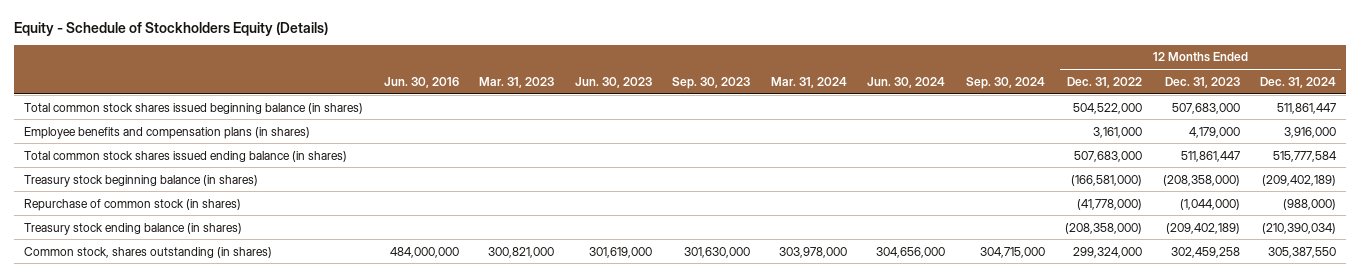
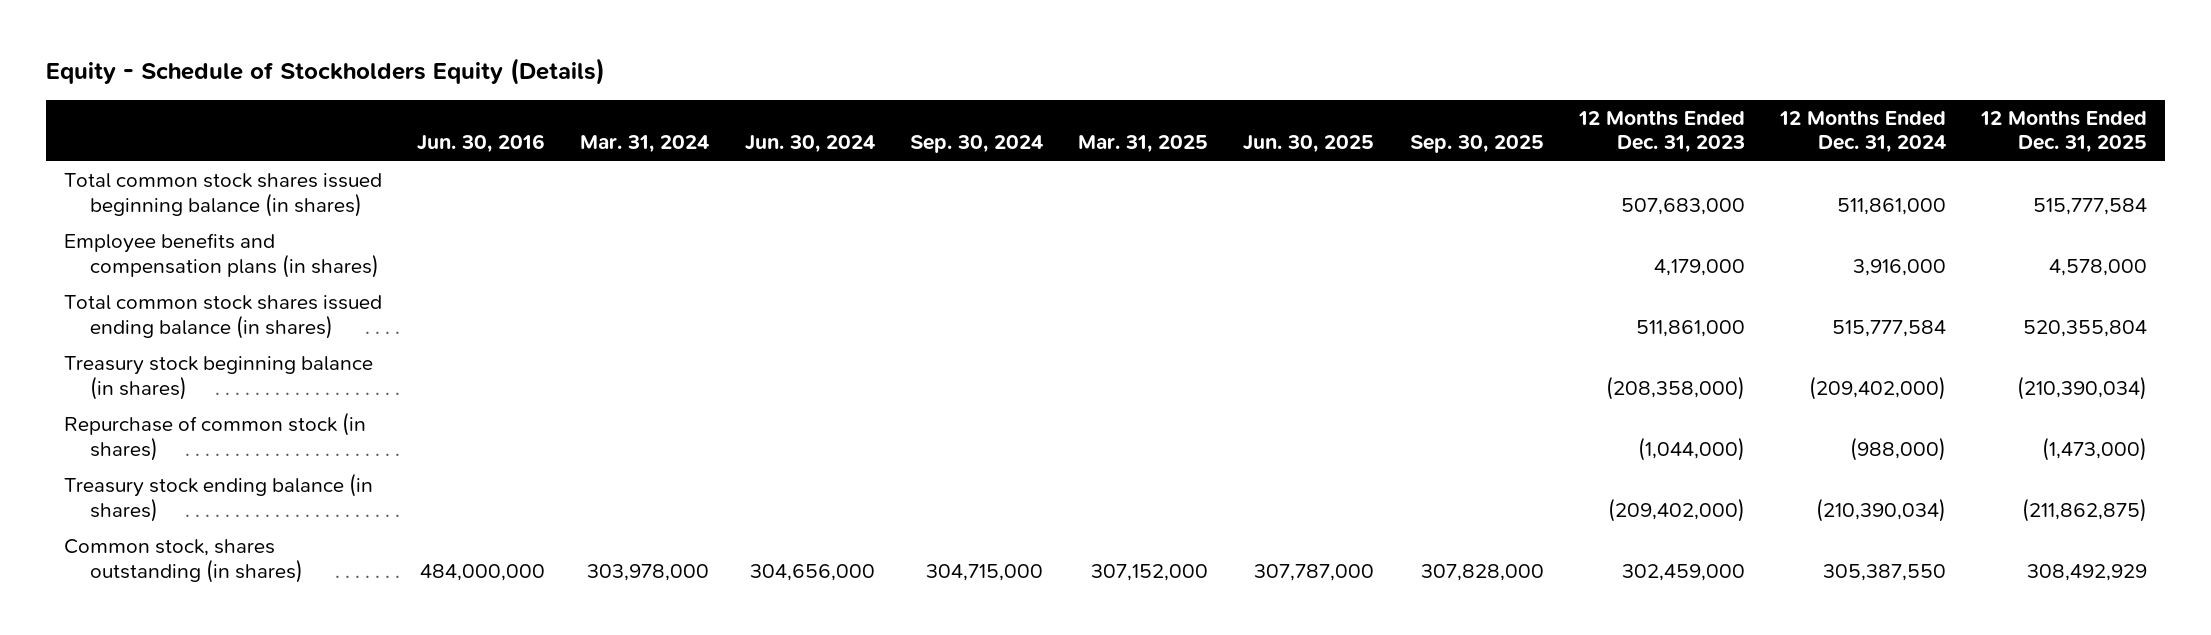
- | Jun. 30, 2016 | Mar. 31, 2023 | Jun. 30, 2023 | Sep. 30, 2023 | Mar. 31, 2024 | Jun. 30, 2024 | Sep. 30, 2024 | 12 Months Ended Dec. 31, 2022 | 12 Months Ended Dec. 31, 2023 | 12 Months Ended Dec. 31, 2024
+ | Jun. 30, 2016 | Mar. 31, 2024 | Jun. 30, 2024 | Sep. 30, 2024 | Mar. 31, 2025 | Jun. 30, 2025 | Sep. 30, 2025 | 12 Months Ended Dec. 31, 2023 | 12 Months Ended Dec. 31, 2024 | 12 Months Ended Dec. 31, 2025
- Total common stock shares issued beginning balance (in shares) | | | | | | | | 504,522,000 | 507,683,000 | 511,861,447
+ Total common stock shares issued beginning balance (in shares) | | | | | | | | 507,683,000 | 511,861,000 | 515,777,584
- Total common stock shares issued ending balance (in shares) | | | | | | | | 507,683,000 | 511,861,447 | 515,777,584
- Treasury stock beginning balance (in shares) | | | | | | | | (166,581,000) | (208,358,000) | (209,402,189)
+ Total common stock shares issued ending balance (in shares) | | | | | | | | 511,861,000 | 515,777,584 | 520,355,804
+ Treasury stock beginning balance (in shares) | | | | | | | | (208,358,000) | (209,402,000) | (210,390,034)
- Treasury stock ending balance (in shares) | | | | | | | | (208,358,000) | (209,402,189) | (210,390,034)
- Common stock, shares outstanding (in shares) | 484,000,000 | 300,821,000 | 301,619,000 | 301,630,000 | 303,978,000 | 304,656,000 | 304,715,000 | 299,324,000 | 302,459,258 | 305,387,550
+ Treasury stock ending balance (in shares) | | | | | | | | (209,402,000) | (210,390,034) | (211,862,875)
+ Common stock, shares outstanding (in shares) | 484,000,000 | 303,978,000 | 304,656,000 | 304,715,000 | 307,152,000 | 307,787,000 | 307,828,000 | 302,459,000 | 305,387,550 | 308,492,929

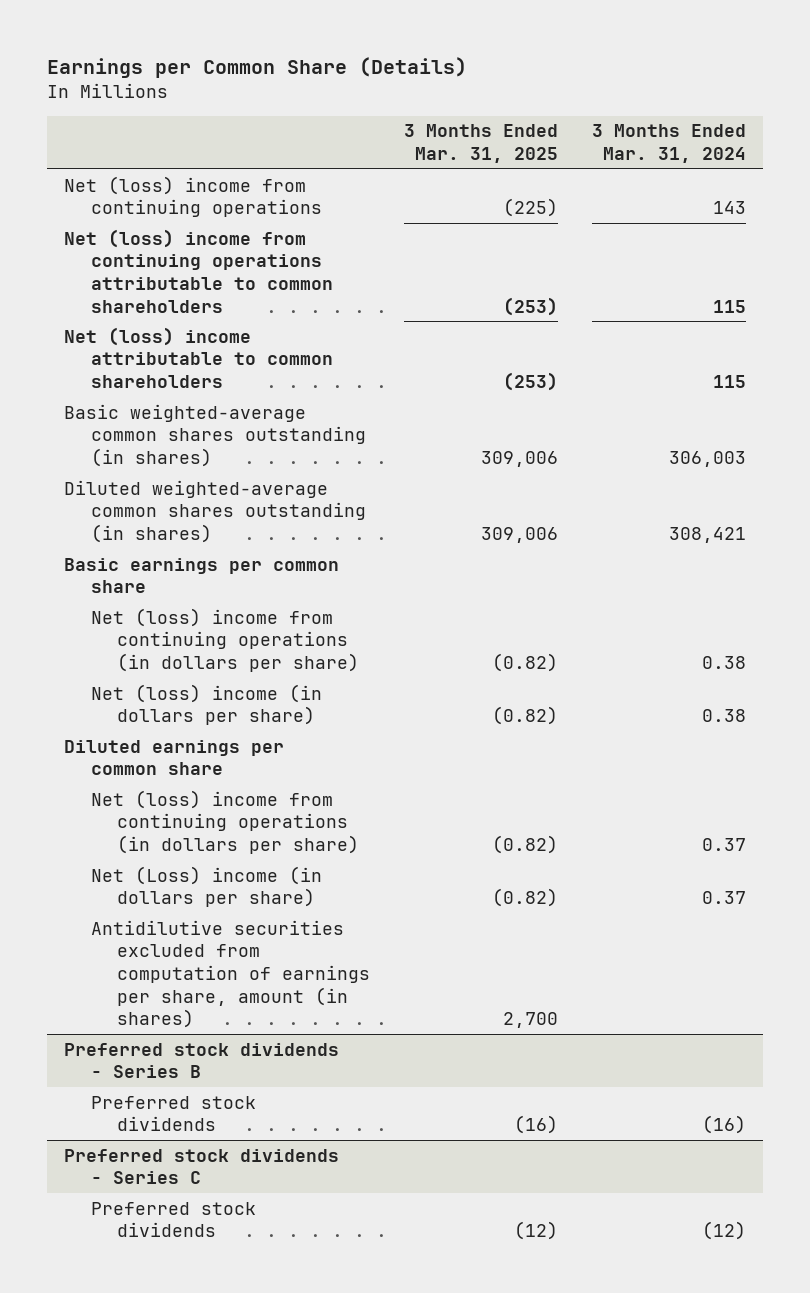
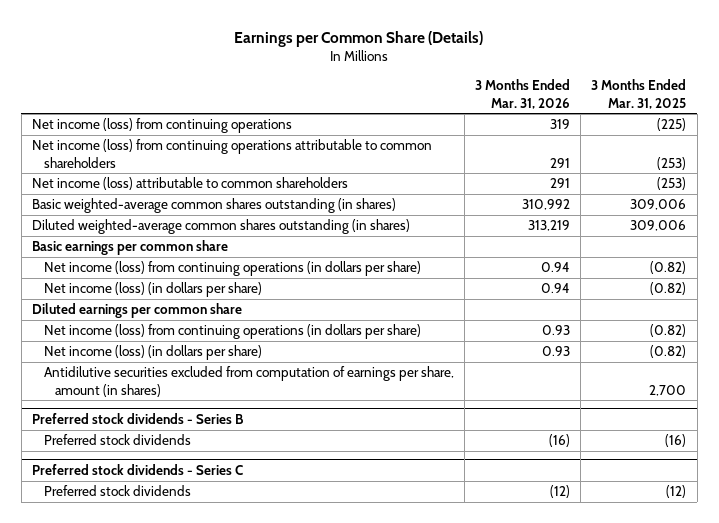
- | 3 Months Ended Mar. 31, 2025 | 3 Months Ended Mar. 31, 2024
+ | 3 Months Ended Mar. 31, 2026 | 3 Months Ended Mar. 31, 2025
- Net (loss) income from continuing operations | (225) | 143
- Net (loss) income from continuing operations attributable to common shareholders | (253) | 115
- Net (loss) income attributable to common shareholders | (253) | 115
+ Net income (loss) from continuing operations | 319 | (225)
+ Net income (loss) from continuing operations attributable to common shareholders | 291 | (253)
+ Net income (loss) attributable to common shareholders | 291 | (253)
- Net (loss) income from continuing operations (in dollars per share) | (0.82) | 0.38
- Net (loss) income (in dollars per share) | (0.82) | 0.38
+ Net income (loss) from continuing operations (in dollars per share) | 0.94 | (0.82)
+ Net income (loss) (in dollars per share) | 0.94 | (0.82)
- Net (loss) income from continuing operations (in dollars per share) | (0.82) | 0.37
- Net (Loss) income (in dollars per share) | (0.82) | 0.37
+ Net income (loss) from continuing operations (in dollars per share) | 0.93 | (0.82)
+ Net income (loss) (in dollars per share) | 0.93 | (0.82)

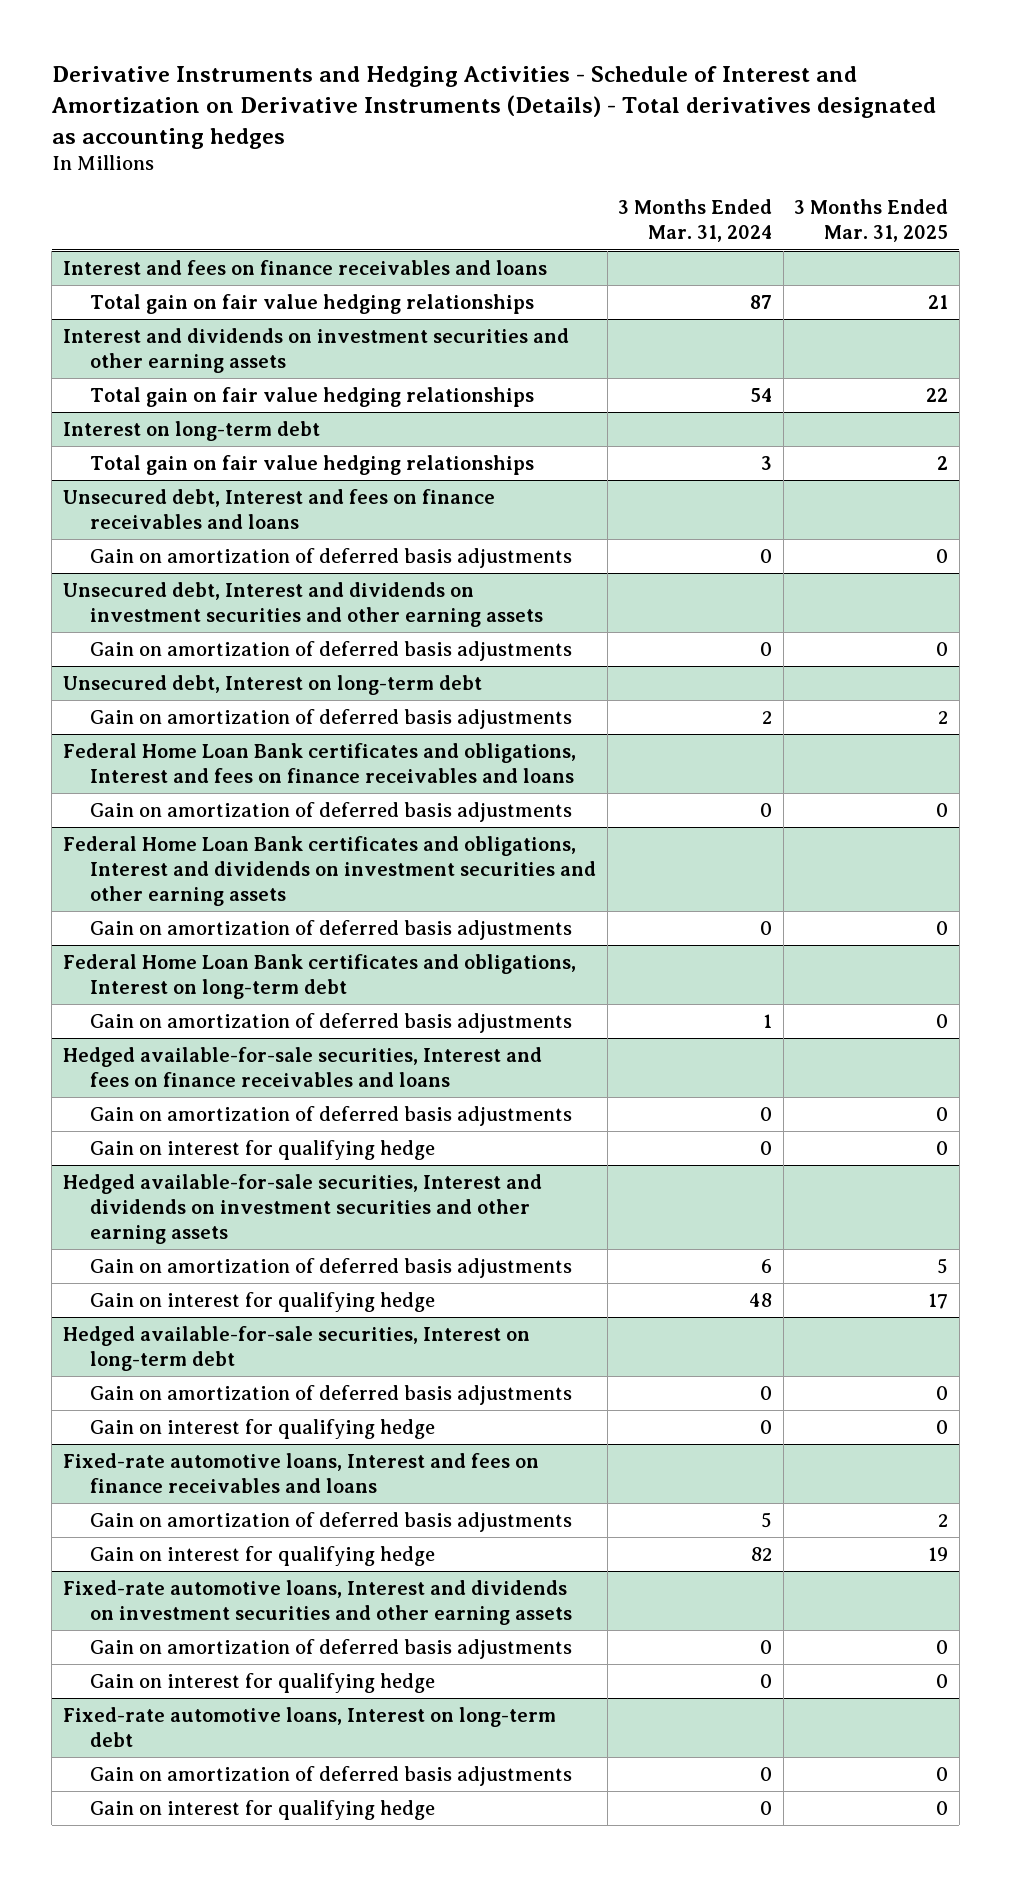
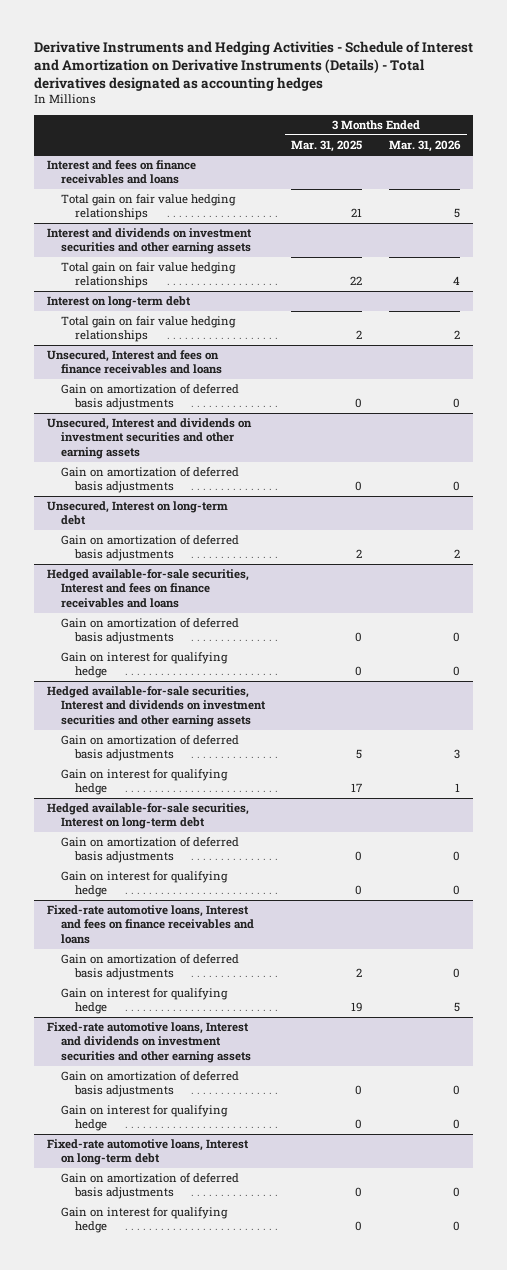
- | 3 Months Ended Mar. 31, 2024 | 3 Months Ended Mar. 31, 2025
+ | 3 Months Ended Mar. 31, 2025 | 3 Months Ended Mar. 31, 2026
- Unsecured debt, Interest and fees on finance receivables and loans
+ Unsecured, Interest and fees on finance receivables and loans
- Unsecured debt, Interest and dividends on investment securities and other earning assets
+ Unsecured, Interest and dividends on investment securities and other earning assets
- Unsecured debt, Interest on long-term debt
+ Unsecured, Interest on long-term debt
- Federal Home Loan Bank certificates and obligations, Interest and fees on finance receivables and loans
- Gain on amortization of deferred basis adjustments | 0 | 0
- Federal Home Loan Bank certificates and obligations, Interest and dividends on investment securities and other earning assets
- Gain on amortization of deferred basis adjustments | 0 | 0
- Federal Home Loan Bank certificates and obligations, Interest on long-term debt
- Gain on amortization of deferred basis adjustments | 1 | 0

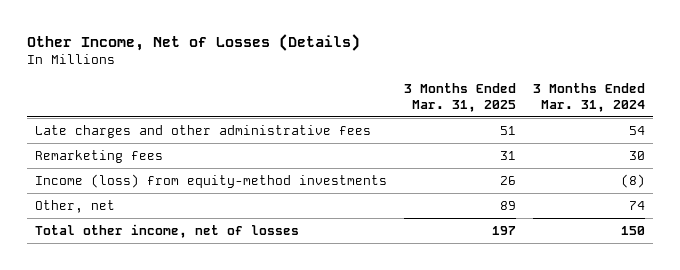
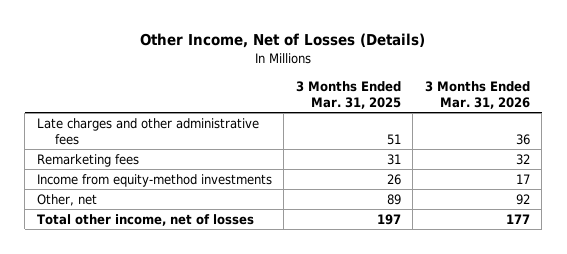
- | 3 Months Ended Mar. 31, 2025 | 3 Months Ended Mar. 31, 2024
+ | 3 Months Ended Mar. 31, 2025 | 3 Months Ended Mar. 31, 2026
- Income (loss) from equity-method investments | 26 | (8)
+ Income from equity-method investments | 26 | 17

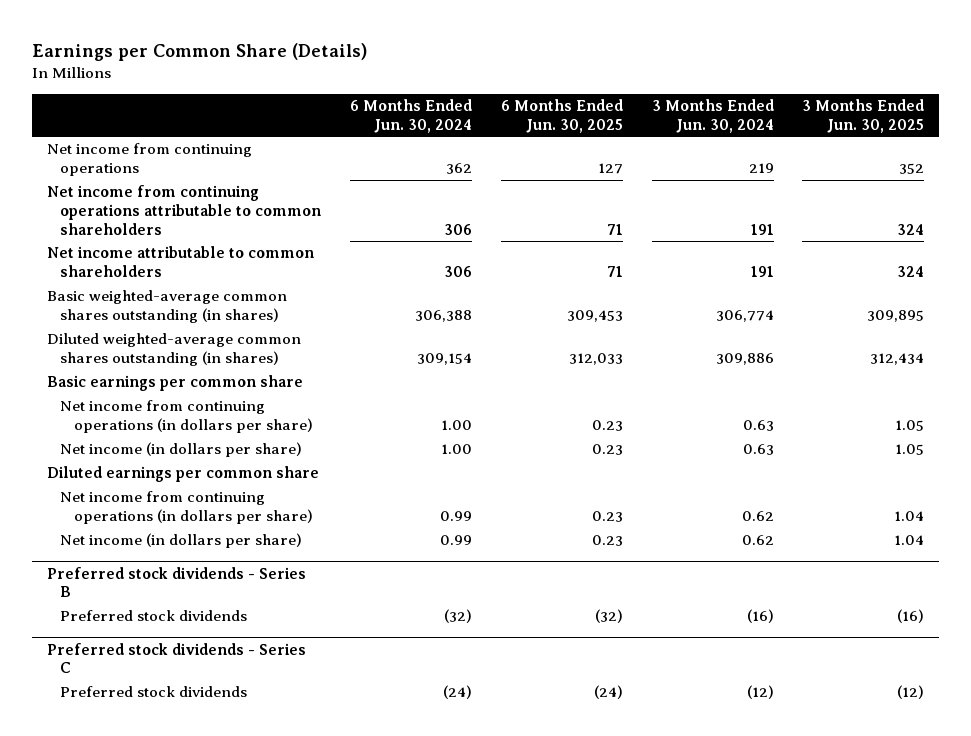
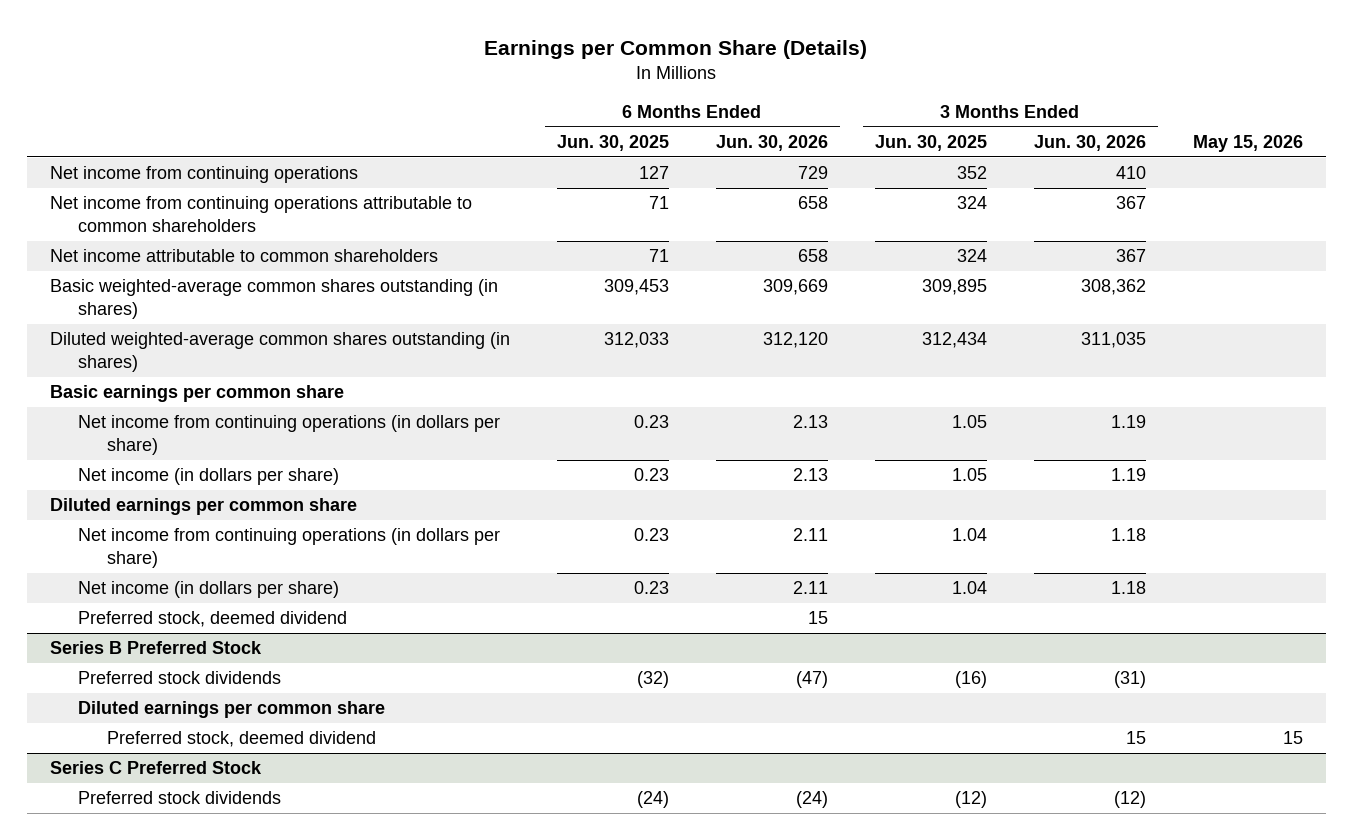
- | 6 Months Ended Jun. 30, 2024 | 6 Months Ended Jun. 30, 2025 | 3 Months Ended Jun. 30, 2024 | 3 Months Ended Jun. 30, 2025
+ | 6 Months Ended Jun. 30, 2025 | 6 Months Ended Jun. 30, 2026 | 3 Months Ended Jun. 30, 2025 | 3 Months Ended Jun. 30, 2026 | May 15, 2026
- Preferred stock dividends - Series B
+ Preferred stock, deemed dividend | | 15 | | |
+ Series B Preferred Stock
- Preferred stock dividends - Series C
+ Diluted earnings per common share
+ Preferred stock, deemed dividend | | | | 15 | 15
+ Series C Preferred Stock

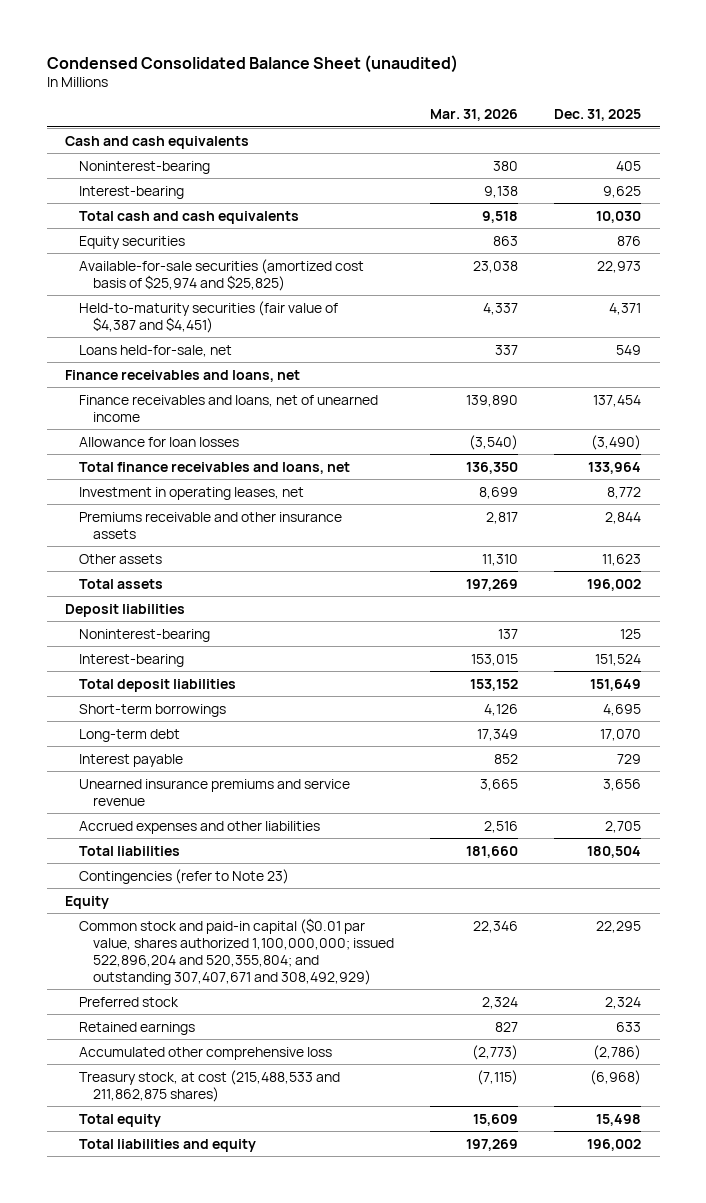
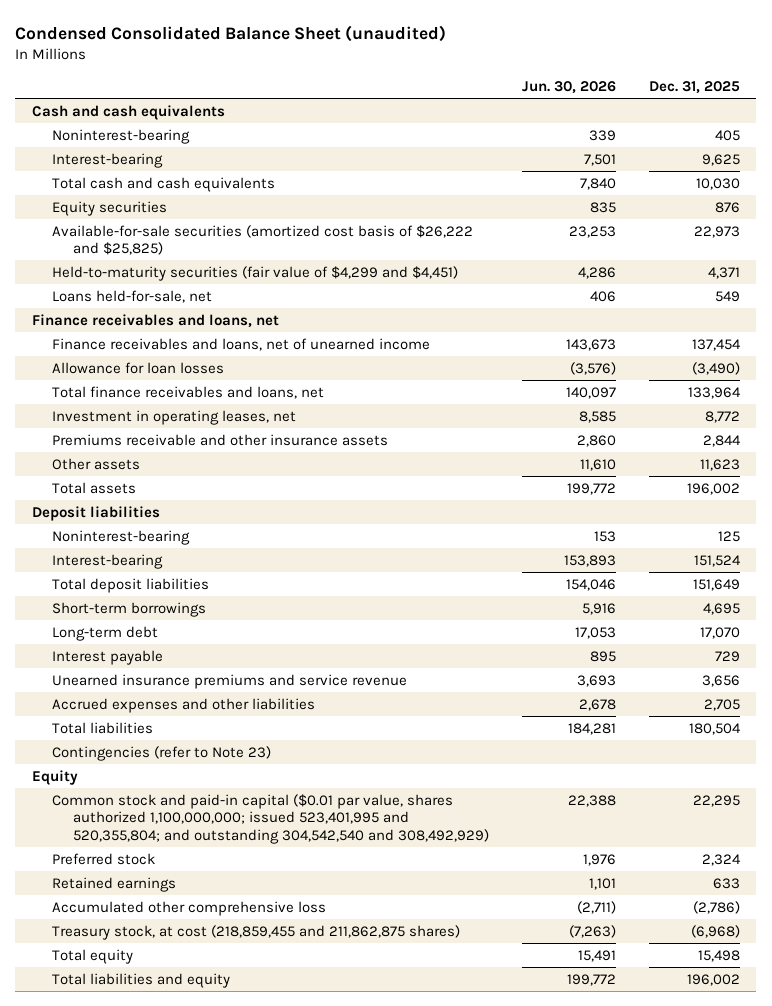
- | Mar. 31, 2026 | Dec. 31, 2025
+ | Jun. 30, 2026 | Dec. 31, 2025
- Available-for-sale securities (amortized cost basis of $25,974 and $25,825) | 23,038 | 22,973
- Held-to-maturity securities (fair value of $4,387 and $4,451) | 4,337 | 4,371
+ Available-for-sale securities (amortized cost basis of $26,222 and $25,825) | 23,253 | 22,973
+ Held-to-maturity securities (fair value of $4,299 and $4,451) | 4,286 | 4,371
- Common stock and paid-in capital ($0.01 par value, shares authorized 1,100,000,000; issued 522,896,204 and 520,355,804; and outstanding 307,407,671 and 308,492,929) | 22,346 | 22,295
+ Common stock and paid-in capital ($0.01 par value, shares authorized 1,100,000,000; issued 523,401,995 and 520,355,804; and outstanding 304,542,540 and 308,492,929) | 22,388 | 22,295
- Treasury stock, at cost (215,488,533 and 211,862,875 shares) | (7,115) | (6,968)
+ Treasury stock, at cost (218,859,455 and 211,862,875 shares) | (7,263) | (6,968)

